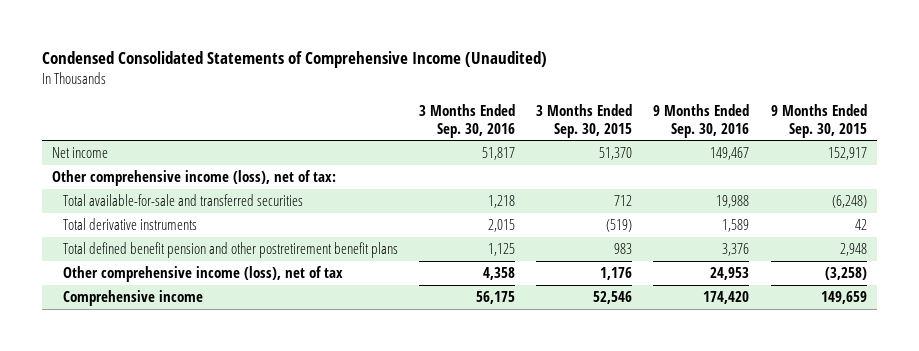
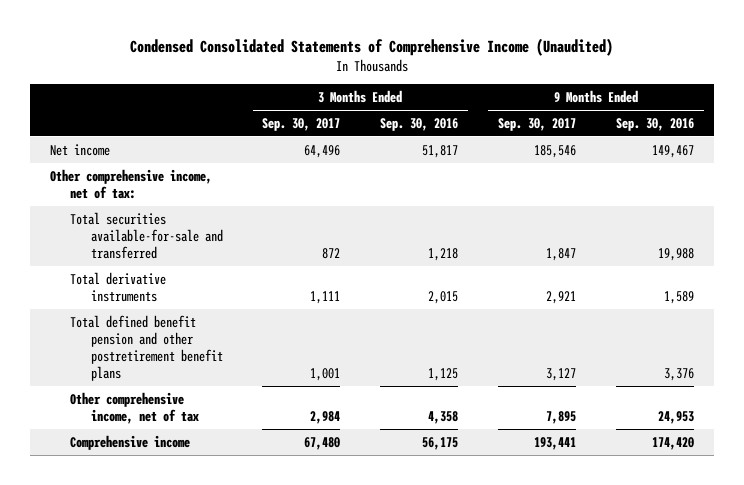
- | 3 Months Ended Sep. 30, 2016 | 3 Months Ended Sep. 30, 2015 | 9 Months Ended Sep. 30, 2016 | 9 Months Ended Sep. 30, 2015
+ | 3 Months Ended Sep. 30, 2017 | 3 Months Ended Sep. 30, 2016 | 9 Months Ended Sep. 30, 2017 | 9 Months Ended Sep. 30, 2016
- Other comprehensive income (loss), net of tax:
- Total available-for-sale and transferred securities | 1,218 | 712 | 19,988 | (6,248)
+ Other comprehensive income, net of tax:
+ Total securities available-for-sale and transferred | 872 | 1,218 | 1,847 | 19,988
- Other comprehensive income (loss), net of tax | 4,358 | 1,176 | 24,953 | (3,258)
+ Other comprehensive income, net of tax | 2,984 | 4,358 | 7,895 | 24,953

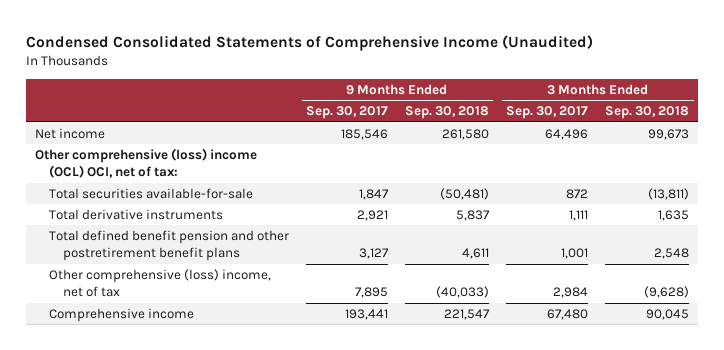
- | 3 Months Ended Sep. 30, 2017 | 3 Months Ended Sep. 30, 2016 | 9 Months Ended Sep. 30, 2017 | 9 Months Ended Sep. 30, 2016
+ | 9 Months Ended Sep. 30, 2017 | 9 Months Ended Sep. 30, 2018 | 3 Months Ended Sep. 30, 2017 | 3 Months Ended Sep. 30, 2018
- Other comprehensive income, net of tax:
- Total securities available-for-sale and transferred | 872 | 1,218 | 1,847 | 19,988
+ Other comprehensive (loss) income (OCL) OCI, net of tax:
+ Total securities available-for-sale | 1,847 | (50,481) | 872 | (13,811)
- Other comprehensive income, net of tax | 2,984 | 4,358 | 7,895 | 24,953
+ Other comprehensive (loss) income, net of tax | 7,895 | (40,033) | 2,984 | (9,628)

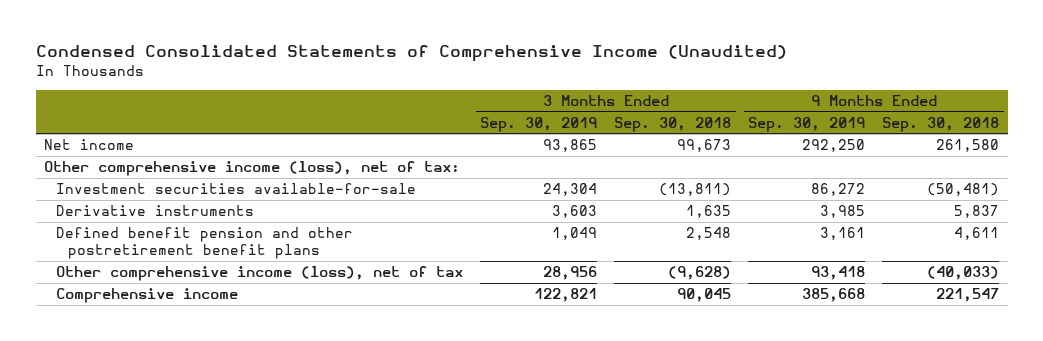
- | 9 Months Ended Sep. 30, 2017 | 9 Months Ended Sep. 30, 2018 | 3 Months Ended Sep. 30, 2017 | 3 Months Ended Sep. 30, 2018
+ | 3 Months Ended Sep. 30, 2019 | 3 Months Ended Sep. 30, 2018 | 9 Months Ended Sep. 30, 2019 | 9 Months Ended Sep. 30, 2018
- Other comprehensive (loss) income (OCL) OCI, net of tax:
- Total securities available-for-sale | 1,847 | (50,481) | 872 | (13,811)
- Total derivative instruments | 2,921 | 5,837 | 1,111 | 1,635
- Total defined benefit pension and other postretirement benefit plans | 3,127 | 4,611 | 1,001 | 2,548
- Other comprehensive (loss) income, net of tax | 7,895 | (40,033) | 2,984 | (9,628)
+ Other comprehensive income (loss), net of tax:
+ Investment securities available-for-sale | 24,304 | (13,811) | 86,272 | (50,481)
+ Derivative instruments | 3,603 | 1,635 | 3,985 | 5,837
+ Defined benefit pension and other postretirement benefit plans | 1,049 | 2,548 | 3,161 | 4,611
+ Other comprehensive income (loss), net of tax | 28,956 | (9,628) | 93,418 | (40,033)

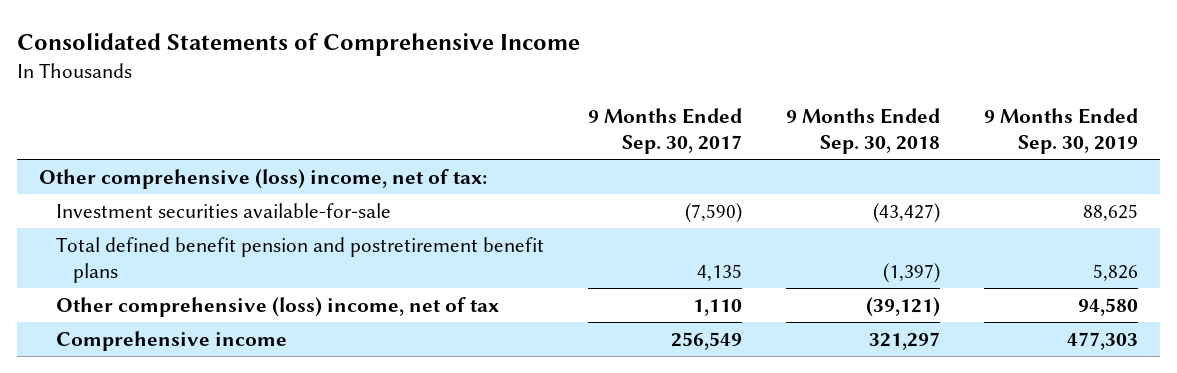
- Condensed Consolidated Statements of Comprehensive Income (Unaudited)
+ Consolidated Statements of Comprehensive Income
- | 3 Months Ended Sep. 30, 2019 | 3 Months Ended Sep. 30, 2018 | 9 Months Ended Sep. 30, 2019 | 9 Months Ended Sep. 30, 2018
+ | 9 Months Ended Sep. 30, 2017 | 9 Months Ended Sep. 30, 2018 | 9 Months Ended Sep. 30, 2019
- Net income | 93,865 | 99,673 | 292,250 | 261,580
- Other comprehensive income (loss), net of tax:
- Investment securities available-for-sale | 24,304 | (13,811) | 86,272 | (50,481)
- Derivative instruments | 3,603 | 1,635 | 3,985 | 5,837
- Defined benefit pension and other postretirement benefit plans | 1,049 | 2,548 | 3,161 | 4,611
- Other comprehensive income (loss), net of tax | 28,956 | (9,628) | 93,418 | (40,033)
- Comprehensive income | 122,821 | 90,045 | 385,668 | 221,547
+ Other comprehensive (loss) income, net of tax:
+ Investment securities available-for-sale | (7,590) | (43,427) | 88,625
+ Total defined benefit pension and postretirement benefit plans | 4,135 | (1,397) | 5,826
+ Other comprehensive (loss) income, net of tax | 1,110 | (39,121) | 94,580
+ Comprehensive income | 256,549 | 321,297 | 477,303

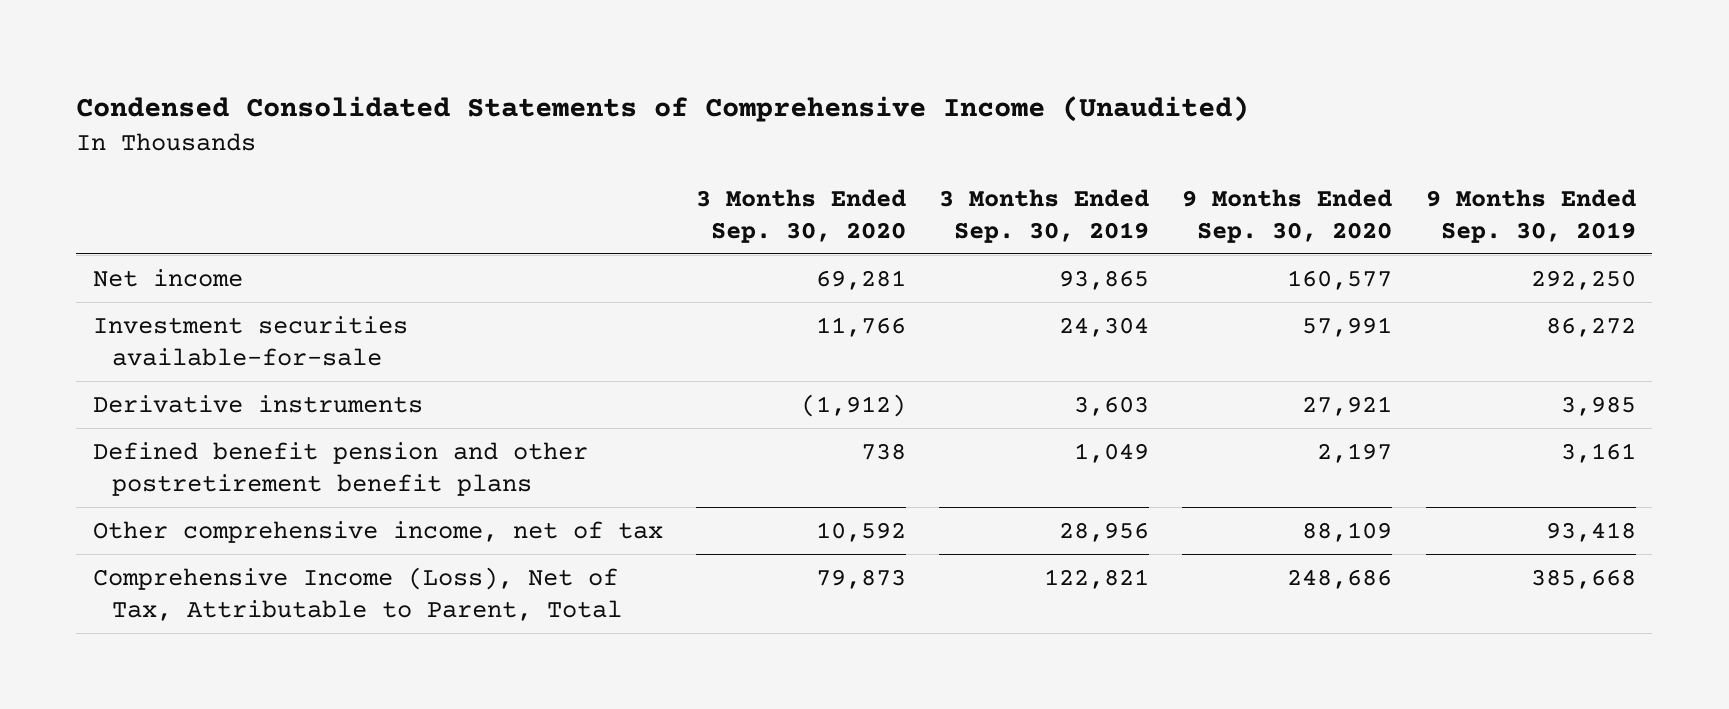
- Consolidated Statements of Comprehensive Income
+ Condensed Consolidated Statements of Comprehensive Income (Unaudited)
- | 9 Months Ended Sep. 30, 2017 | 9 Months Ended Sep. 30, 2018 | 9 Months Ended Sep. 30, 2019
+ | 3 Months Ended Sep. 30, 2020 | 3 Months Ended Sep. 30, 2019 | 9 Months Ended Sep. 30, 2020 | 9 Months Ended Sep. 30, 2019
- Other comprehensive (loss) income, net of tax:
- Investment securities available-for-sale | (7,590) | (43,427) | 88,625
- Total defined benefit pension and postretirement benefit plans | 4,135 | (1,397) | 5,826
- Other comprehensive (loss) income, net of tax | 1,110 | (39,121) | 94,580
- Comprehensive income | 256,549 | 321,297 | 477,303
+ Net income | 69,281 | 93,865 | 160,577 | 292,250
+ Investment securities available-for-sale | 11,766 | 24,304 | 57,991 | 86,272
+ Derivative instruments | (1,912) | 3,603 | 27,921 | 3,985
+ Defined benefit pension and other postretirement benefit plans | 738 | 1,049 | 2,197 | 3,161
+ Other comprehensive income, net of tax | 10,592 | 28,956 | 88,109 | 93,418
+ Comprehensive Income (Loss), Net of Tax, Attributable to Parent, Total | 79,873 | 122,821 | 248,686 | 385,668

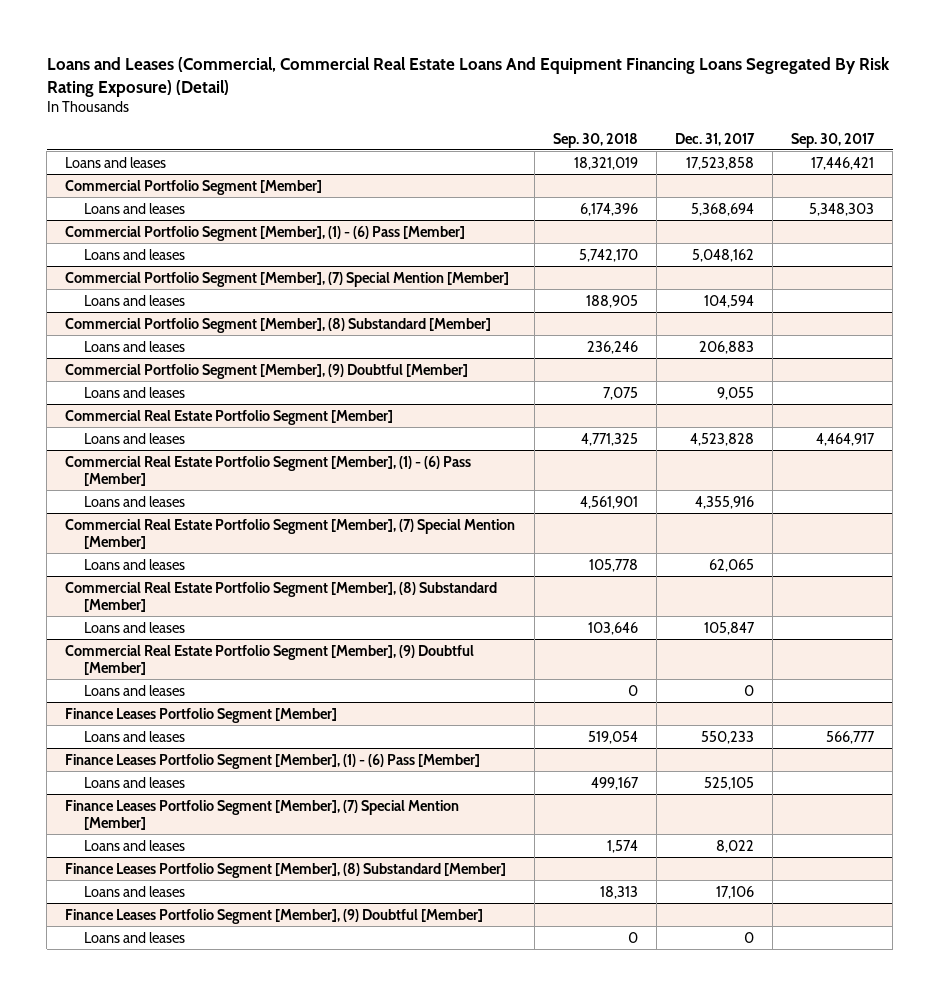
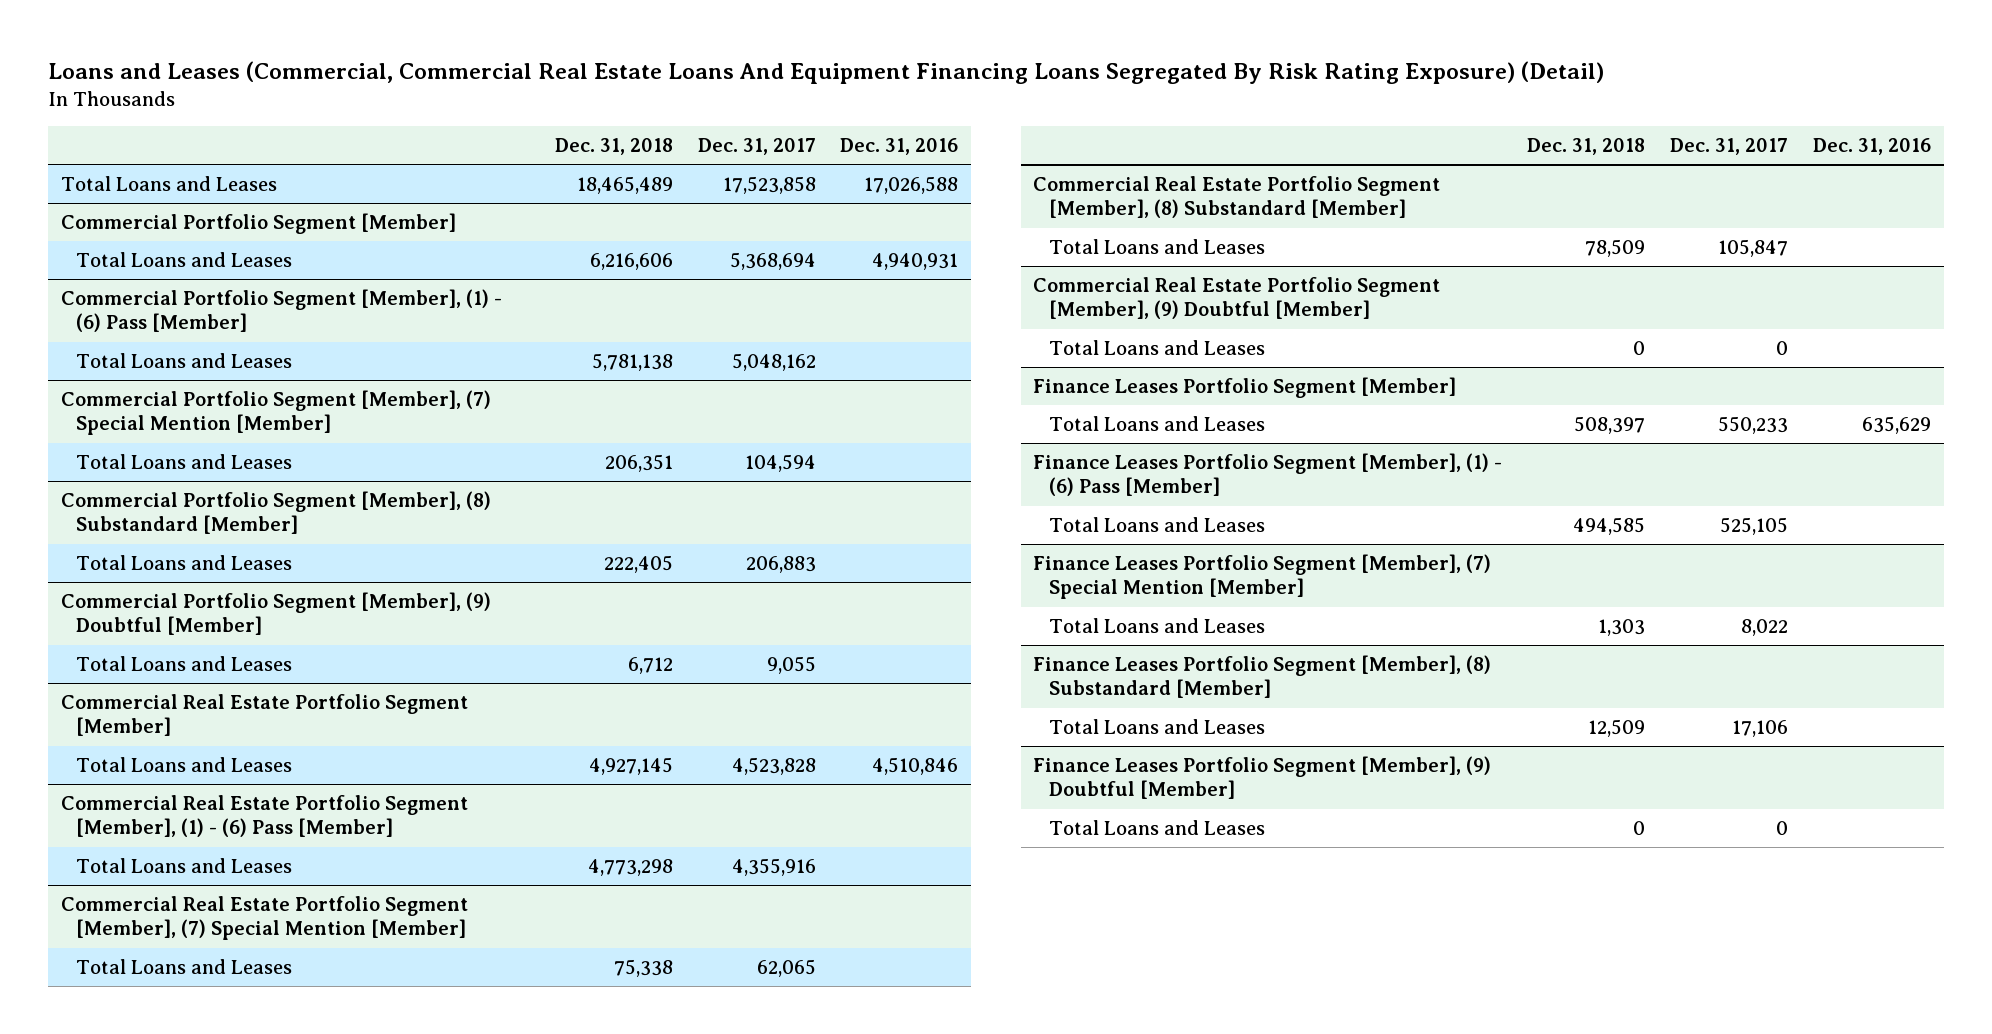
- | Sep. 30, 2018 | Dec. 31, 2017 | Sep. 30, 2017
+ | Dec. 31, 2018 | Dec. 31, 2017 | Dec. 31, 2016
- Loans and leases | 18,321,019 | 17,523,858 | 17,446,421
+ Total Loans and Leases | 18,465,489 | 17,523,858 | 17,026,588
@ Commercial Portfolio Segment [Member]
- Loans and leases | 6,174,396 | 5,368,694 | 5,348,303
+ Total Loans and Leases | 6,216,606 | 5,368,694 | 4,940,931
@ Commercial Portfolio Segment [Member], (1) - (6) Pass [Member]
- Loans and leases | 5,742,170 | 5,048,162 |
+ Total Loans and Leases | 5,781,138 | 5,048,162 |
@ Commercial Portfolio Segment [Member], (7) Special Mention [Member]
- Loans and leases | 188,905 | 104,594 |
+ Total Loans and Leases | 206,351 | 104,594 |
@ Commercial Portfolio Segment [Member], (8) Substandard [Member]
- Loans and leases | 236,246 | 206,883 |
+ Total Loans and Leases | 222,405 | 206,883 |
@ Commercial Portfolio Segment [Member], (9) Doubtful [Member]
- Loans and leases | 7,075 | 9,055 |
+ Total Loans and Leases | 6,712 | 9,055 |
@ Commercial Real Estate Portfolio Segment [Member]
- Loans and leases | 4,771,325 | 4,523,828 | 4,464,917
+ Total Loans and Leases | 4,927,145 | 4,523,828 | 4,510,846
@ Commercial Real Estate Portfolio Segment [Member], (1) - (6) Pass [Member]
- Loans and leases | 4,561,901 | 4,355,916 |
+ Total Loans and Leases | 4,773,298 | 4,355,916 |
@ Commercial Real Estate Portfolio Segment [Member], (7) Special Mention [Member]
- Loans and leases | 105,778 | 62,065 |
+ Total Loans and Leases | 75,338 | 62,065 |
@ Commercial Real Estate Portfolio Segment [Member], (8) Substandard [Member]
- Loans and leases | 103,646 | 105,847 |
+ Total Loans and Leases | 78,509 | 105,847 |
@ Commercial Real Estate Portfolio Segment [Member], (9) Doubtful [Member]
- Loans and leases | 0 | 0 |
+ Total Loans and Leases | 0 | 0 |
@ Finance Leases Portfolio Segment [Member]
- Loans and leases | 519,054 | 550,233 | 566,777
+ Total Loans and Leases | 508,397 | 550,233 | 635,629
@ Finance Leases Portfolio Segment [Member], (1) - (6) Pass [Member]
- Loans and leases | 499,167 | 525,105 |
+ Total Loans and Leases | 494,585 | 525,105 |
@ Finance Leases Portfolio Segment [Member], (7) Special Mention [Member]
- Loans and leases | 1,574 | 8,022 |
+ Total Loans and Leases | 1,303 | 8,022 |
@ Finance Leases Portfolio Segment [Member], (8) Substandard [Member]
- Loans and leases | 18,313 | 17,106 |
+ Total Loans and Leases | 12,509 | 17,106 |
@ Finance Leases Portfolio Segment [Member], (9) Doubtful [Member]
- Loans and leases | 0 | 0 |
+ Total Loans and Leases | 0 | 0 |

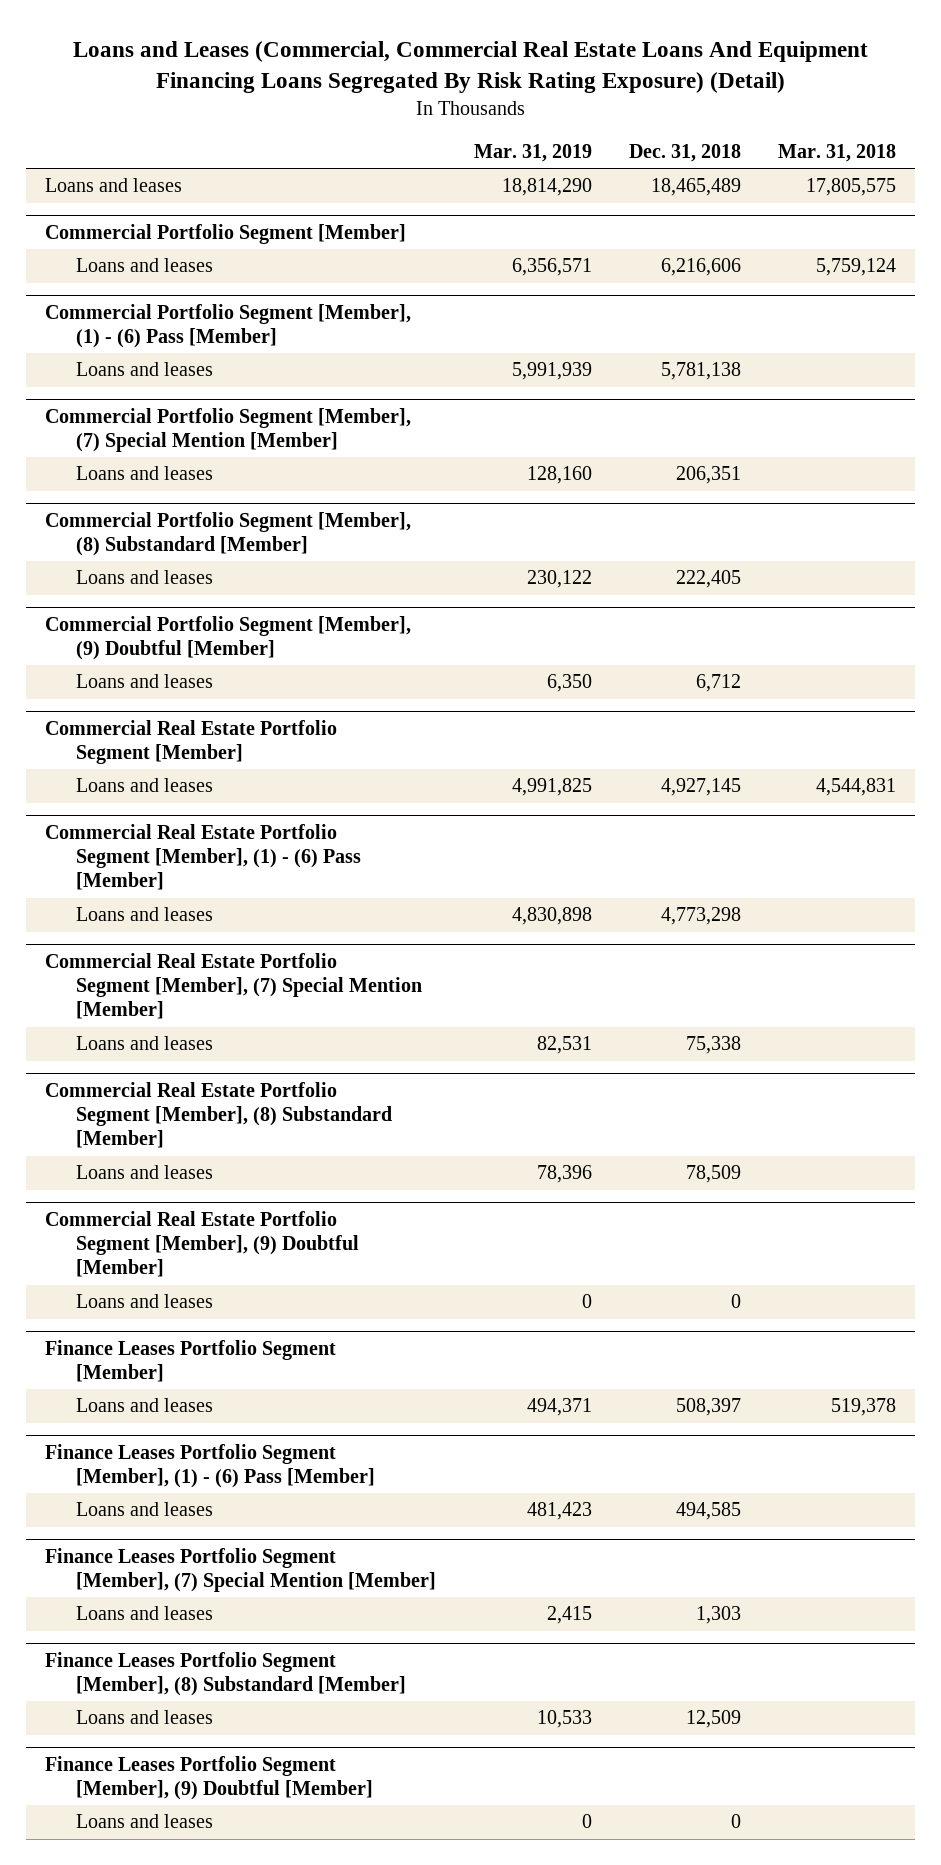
- | Dec. 31, 2018 | Dec. 31, 2017 | Dec. 31, 2016
+ | Mar. 31, 2019 | Dec. 31, 2018 | Mar. 31, 2018
- Total Loans and Leases | 18,465,489 | 17,523,858 | 17,026,588
+ Loans and leases | 18,814,290 | 18,465,489 | 17,805,575
@ Commercial Portfolio Segment [Member]
- Total Loans and Leases | 6,216,606 | 5,368,694 | 4,940,931
+ Loans and leases | 6,356,571 | 6,216,606 | 5,759,124
@ Commercial Portfolio Segment [Member], (1) - (6) Pass [Member]
- Total Loans and Leases | 5,781,138 | 5,048,162 |
+ Loans and leases | 5,991,939 | 5,781,138 |
@ Commercial Portfolio Segment [Member], (7) Special Mention [Member]
- Total Loans and Leases | 206,351 | 104,594 |
+ Loans and leases | 128,160 | 206,351 |
@ Commercial Portfolio Segment [Member], (8) Substandard [Member]
- Total Loans and Leases | 222,405 | 206,883 |
+ Loans and leases | 230,122 | 222,405 |
@ Commercial Portfolio Segment [Member], (9) Doubtful [Member]
- Total Loans and Leases | 6,712 | 9,055 |
+ Loans and leases | 6,350 | 6,712 |
@ Commercial Real Estate Portfolio Segment [Member]
- Total Loans and Leases | 4,927,145 | 4,523,828 | 4,510,846
+ Loans and leases | 4,991,825 | 4,927,145 | 4,544,831
@ Commercial Real Estate Portfolio Segment [Member], (1) - (6) Pass [Member]
- Total Loans and Leases | 4,773,298 | 4,355,916 |
+ Loans and leases | 4,830,898 | 4,773,298 |
@ Commercial Real Estate Portfolio Segment [Member], (7) Special Mention [Member]
- Total Loans and Leases | 75,338 | 62,065 |
+ Loans and leases | 82,531 | 75,338 |
@ Commercial Real Estate Portfolio Segment [Member], (8) Substandard [Member]
- Total Loans and Leases | 78,509 | 105,847 |
+ Loans and leases | 78,396 | 78,509 |
@ Commercial Real Estate Portfolio Segment [Member], (9) Doubtful [Member]
- Total Loans and Leases | 0 | 0 |
+ Loans and leases | 0 | 0 |
@ Finance Leases Portfolio Segment [Member]
- Total Loans and Leases | 508,397 | 550,233 | 635,629
+ Loans and leases | 494,371 | 508,397 | 519,378
@ Finance Leases Portfolio Segment [Member], (1) - (6) Pass [Member]
- Total Loans and Leases | 494,585 | 525,105 |
+ Loans and leases | 481,423 | 494,585 |
@ Finance Leases Portfolio Segment [Member], (7) Special Mention [Member]
- Total Loans and Leases | 1,303 | 8,022 |
+ Loans and leases | 2,415 | 1,303 |
@ Finance Leases Portfolio Segment [Member], (8) Substandard [Member]
- Total Loans and Leases | 12,509 | 17,106 |
+ Loans and leases | 10,533 | 12,509 |
@ Finance Leases Portfolio Segment [Member], (9) Doubtful [Member]
- Total Loans and Leases | 0 | 0 |
+ Loans and leases | 0 | 0 |

